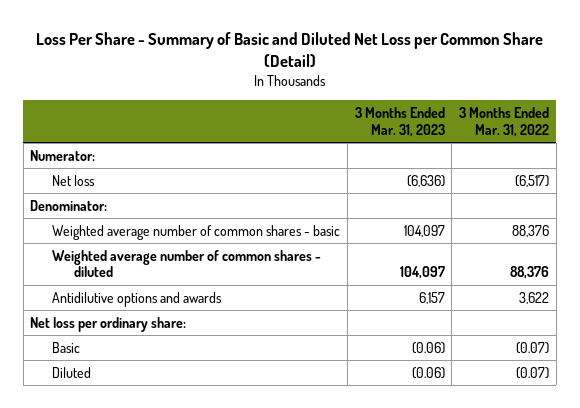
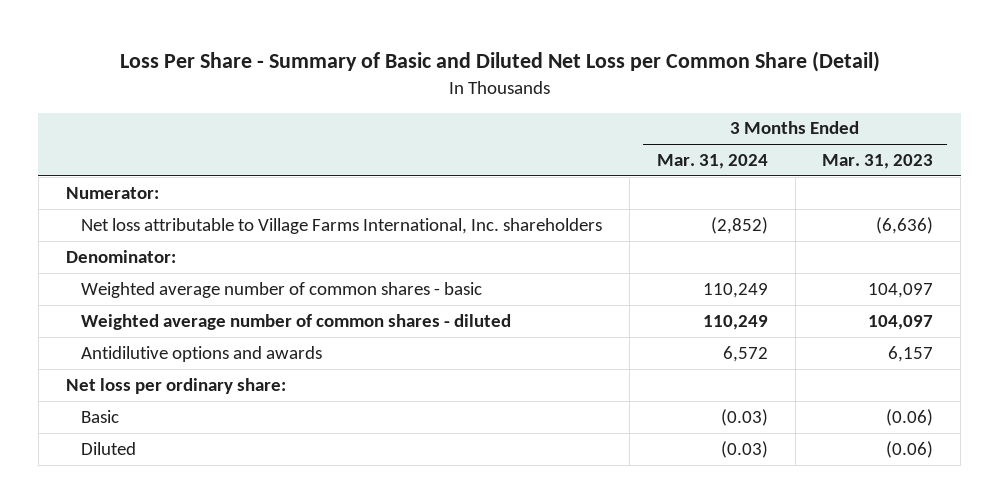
- | 3 Months Ended Mar. 31, 2023 | 3 Months Ended Mar. 31, 2022
+ | 3 Months Ended Mar. 31, 2024 | 3 Months Ended Mar. 31, 2023
- Net loss | (6,636) | (6,517)
+ Net loss attributable to Village Farms International, Inc. shareholders | (2,852) | (6,636)

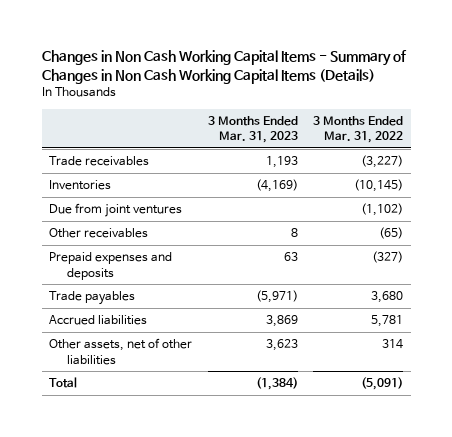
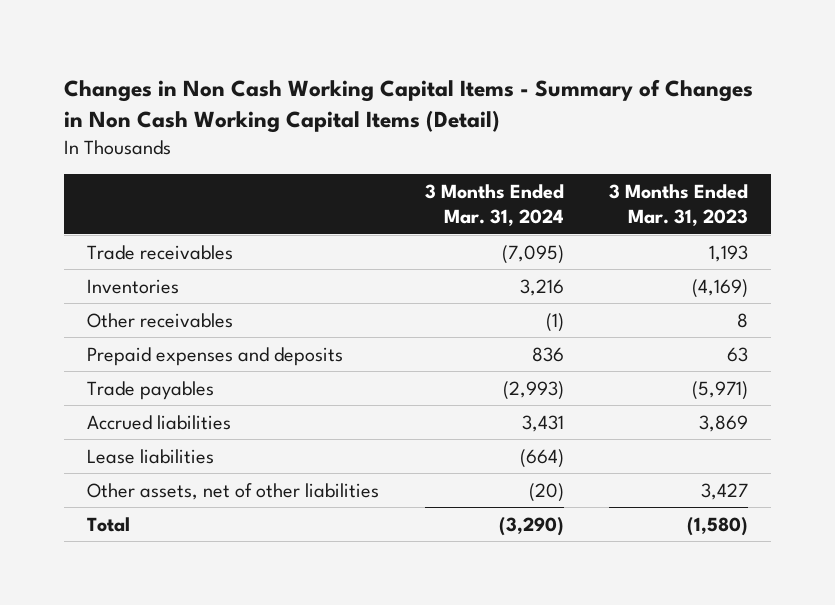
- Changes in Non Cash Working Capital Items - Summary of Changes in Non Cash Working Capital Items (Details)
+ Changes in Non Cash Working Capital Items - Summary of Changes in Non Cash Working Capital Items (Detail)
- | 3 Months Ended Mar. 31, 2023 | 3 Months Ended Mar. 31, 2022
+ | 3 Months Ended Mar. 31, 2024 | 3 Months Ended Mar. 31, 2023
- Due from joint ventures | | (1,102)
- Other assets, net of other liabilities | 3,623 | 314
- Total | (1,384) | (5,091)
+ Lease liabilities | (664) |
+ Other assets, net of other liabilities | (20) | 3,427
+ Total | (3,290) | (1,580)

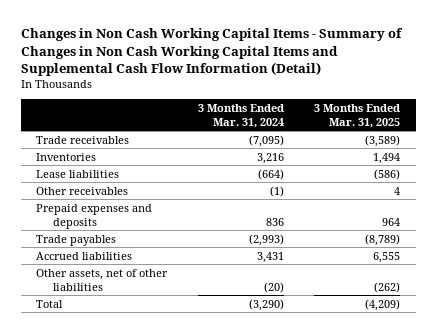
- Changes in Non Cash Working Capital Items - Summary of Changes in Non Cash Working Capital Items (Detail)
+ Changes in Non Cash Working Capital Items - Summary of Changes in Non Cash Working Capital Items and Supplemental Cash Flow Information (Detail)
- | 3 Months Ended Mar. 31, 2024 | 3 Months Ended Mar. 31, 2023
+ | 3 Months Ended Mar. 31, 2024 | 3 Months Ended Mar. 31, 2025
moved up: Lease liabilities | (664) | (586)

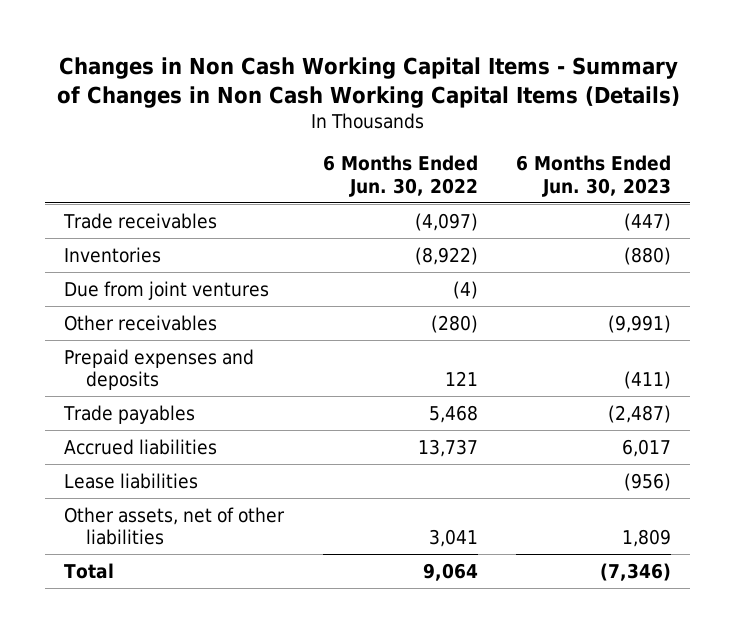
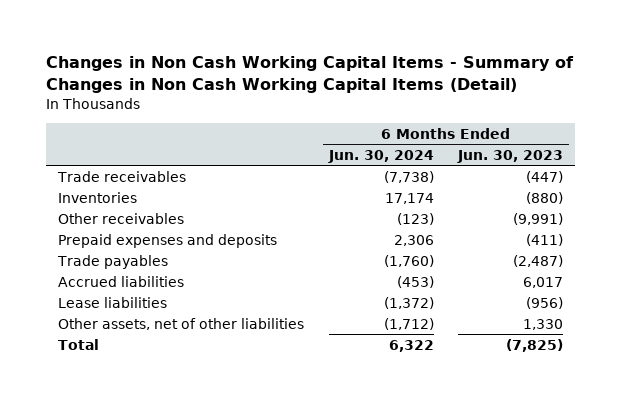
- Changes in Non Cash Working Capital Items - Summary of Changes in Non Cash Working Capital Items (Details)
+ Changes in Non Cash Working Capital Items - Summary of Changes in Non Cash Working Capital Items (Detail)
- | 6 Months Ended Jun. 30, 2022 | 6 Months Ended Jun. 30, 2023
+ | 6 Months Ended Jun. 30, 2024 | 6 Months Ended Jun. 30, 2023
- Due from joint ventures | (4) |
- Other assets, net of other liabilities | 3,041 | 1,809
- Total | 9,064 | (7,346)
+ Other assets, net of other liabilities | (1,712) | 1,330
+ Total | 6,322 | (7,825)

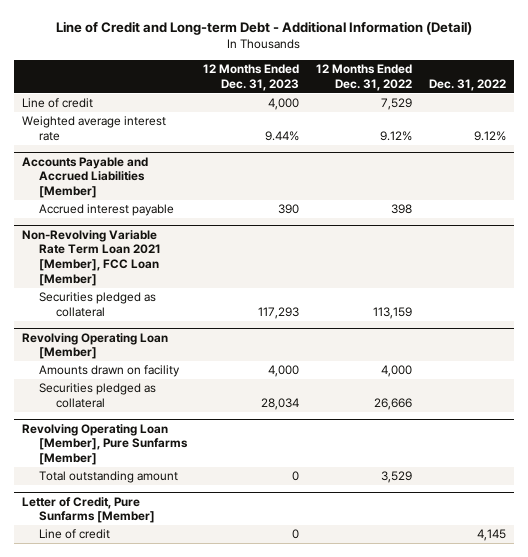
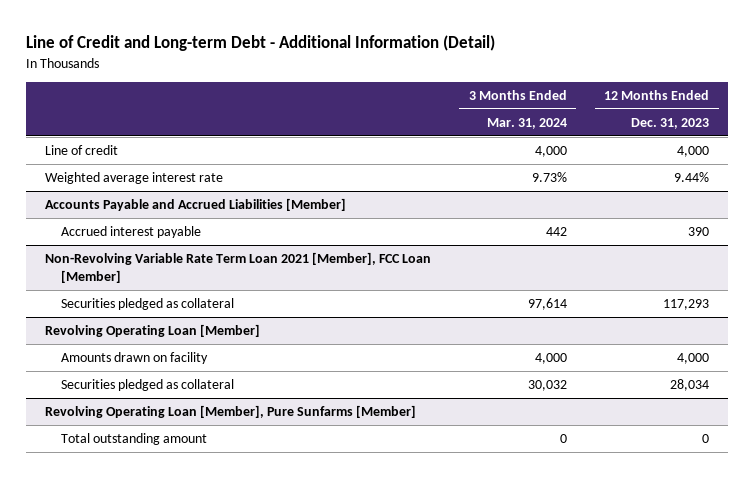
- | 12 Months Ended Dec. 31, 2023 | 12 Months Ended Dec. 31, 2022 | Dec. 31, 2022
+ | 3 Months Ended Mar. 31, 2024 | 12 Months Ended Dec. 31, 2023
- Letter of Credit, Pure Sunfarms [Member]
- Line of credit | 0 | | 4,145

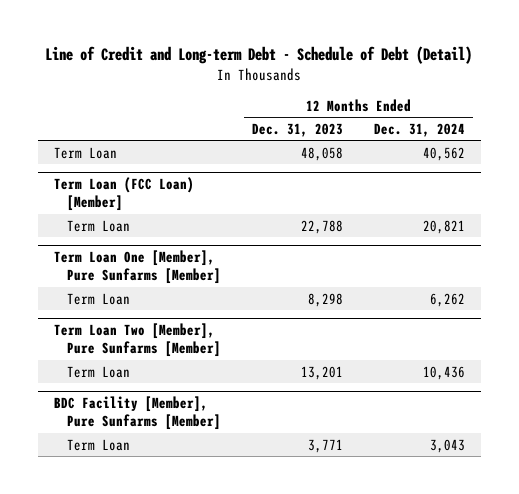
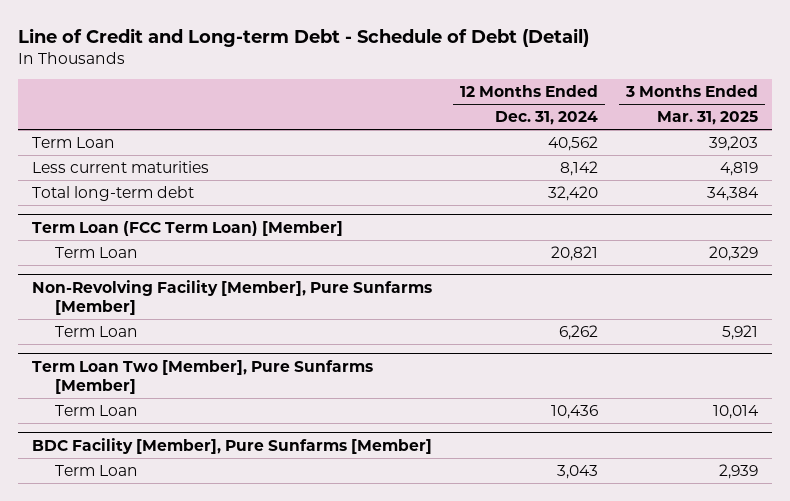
- | 12 Months Ended Dec. 31, 2023 | 12 Months Ended Dec. 31, 2024
+ | 12 Months Ended Dec. 31, 2024 | 3 Months Ended Mar. 31, 2025
- Term Loan (FCC Loan) [Member]
+ Less current maturities | 8,142 | 4,819
+ Total long-term debt | 32,420 | 34,384
+ Term Loan (FCC Term Loan) [Member]
- Term Loan One [Member], Pure Sunfarms [Member]
+ Non-Revolving Facility [Member], Pure Sunfarms [Member]

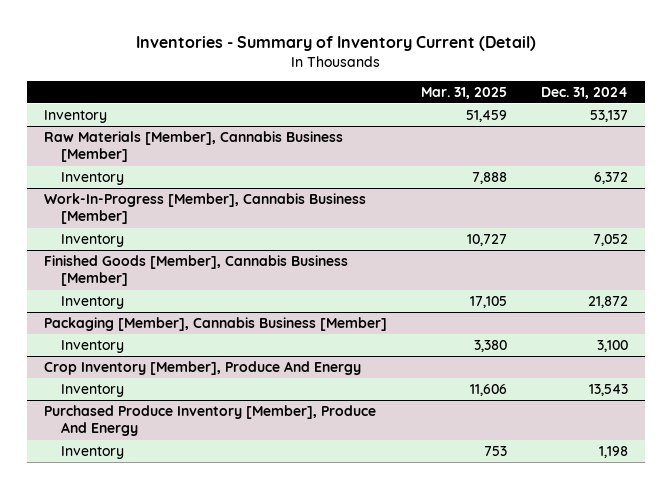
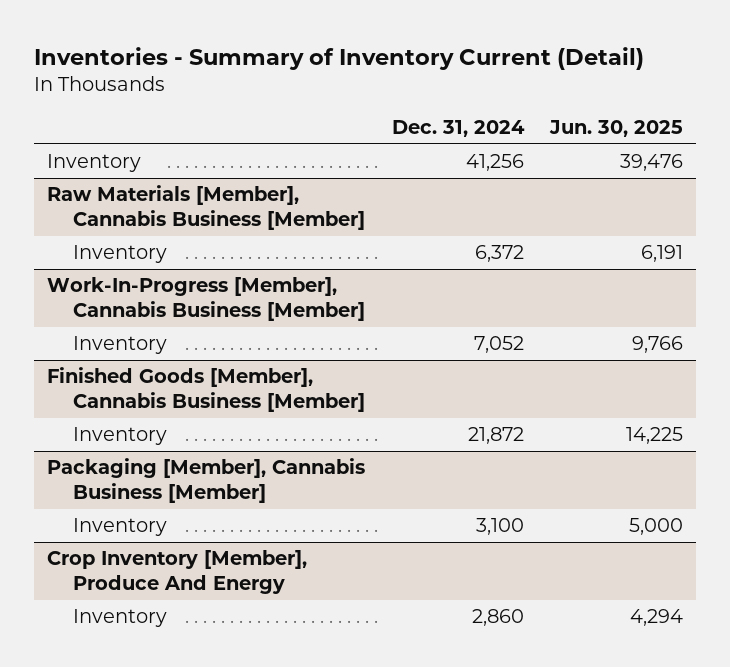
- | Mar. 31, 2025 | Dec. 31, 2024
+ | Dec. 31, 2024 | Jun. 30, 2025
- Inventory | 51,459 | 53,137
+ Inventory | 41,256 | 39,476
@ Crop Inventory [Member], Produce And Energy
- Inventory | 11,606 | 13,543
- Purchased Produce Inventory [Member], Produce And Energy
- Inventory | 753 | 1,198
@ Crop Inventory [Member], Produce And Energy
+ Inventory | 2,860 | 4,294

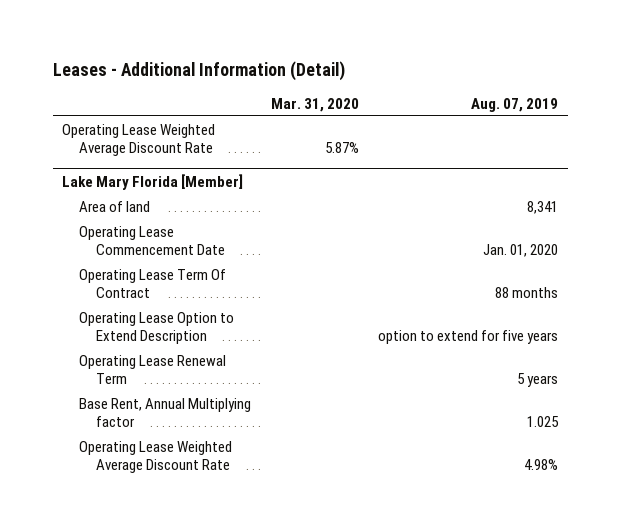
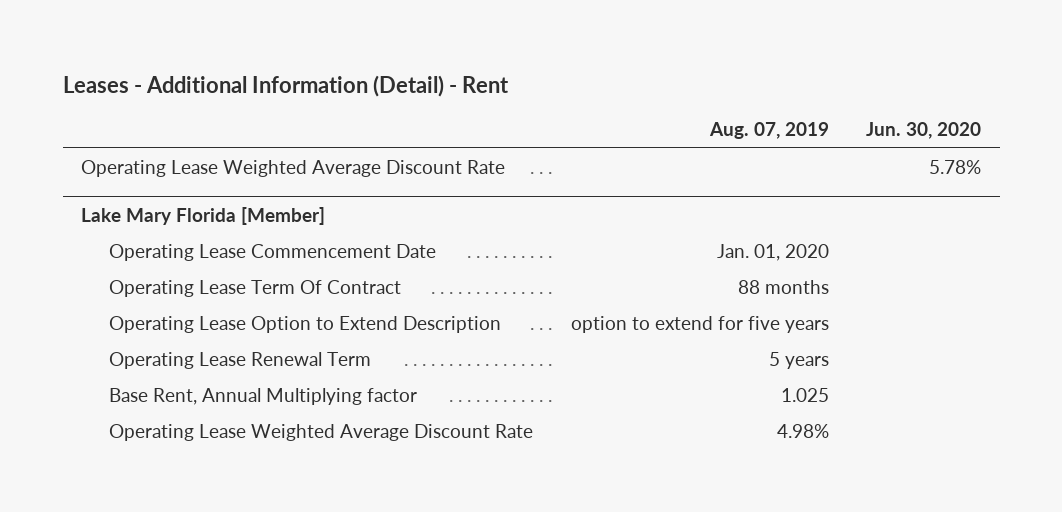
- Leases - Additional Information (Detail)
+ Leases - Additional Information (Detail) - Rent
- | Mar. 31, 2020 | Aug. 07, 2019
+ | Aug. 07, 2019 | Jun. 30, 2020
@ Lake Mary Florida [Member]
- Area of land | | 8,341

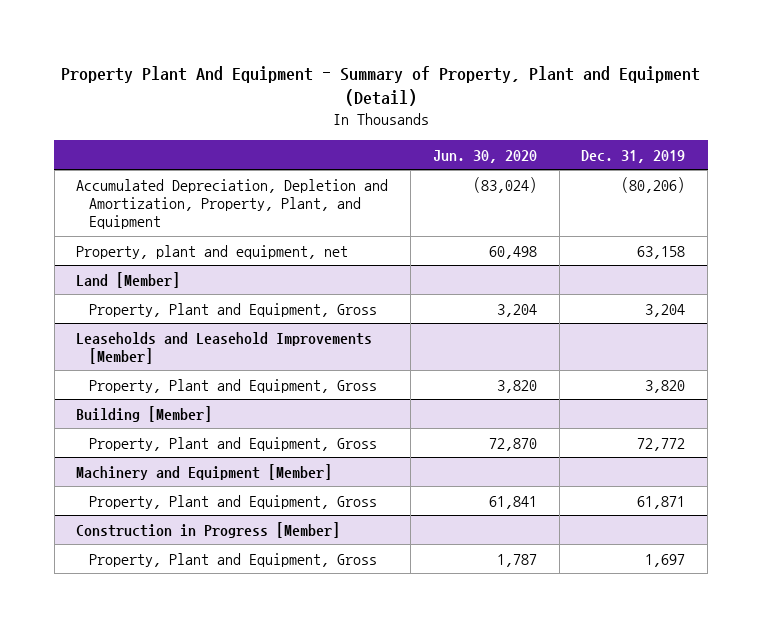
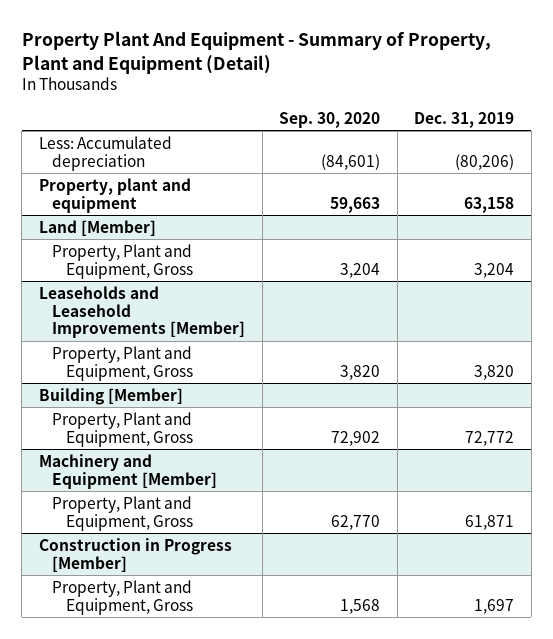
- | Jun. 30, 2020 | Dec. 31, 2019
+ | Sep. 30, 2020 | Dec. 31, 2019
- Accumulated Depreciation, Depletion and Amortization, Property, Plant, and Equipment | (83,024) | (80,206)
- Property, plant and equipment, net | 60,498 | 63,158
+ Less: Accumulated depreciation | (84,601) | (80,206)
+ Property, plant and equipment | 59,663 | 63,158

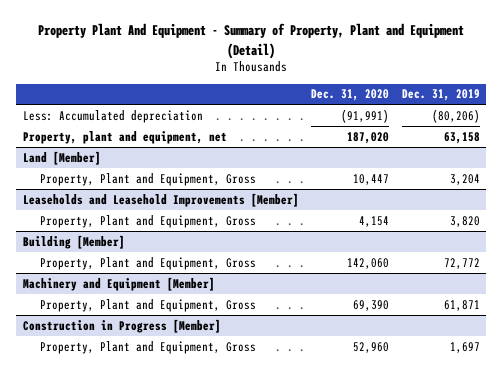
- | Sep. 30, 2020 | Dec. 31, 2019
+ | Dec. 31, 2020 | Dec. 31, 2019
- Property, plant and equipment | 59,663 | 63,158
+ Property, plant and equipment, net | 187,020 | 63,158

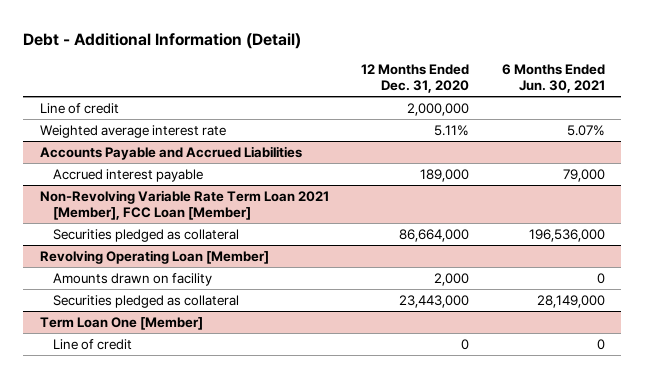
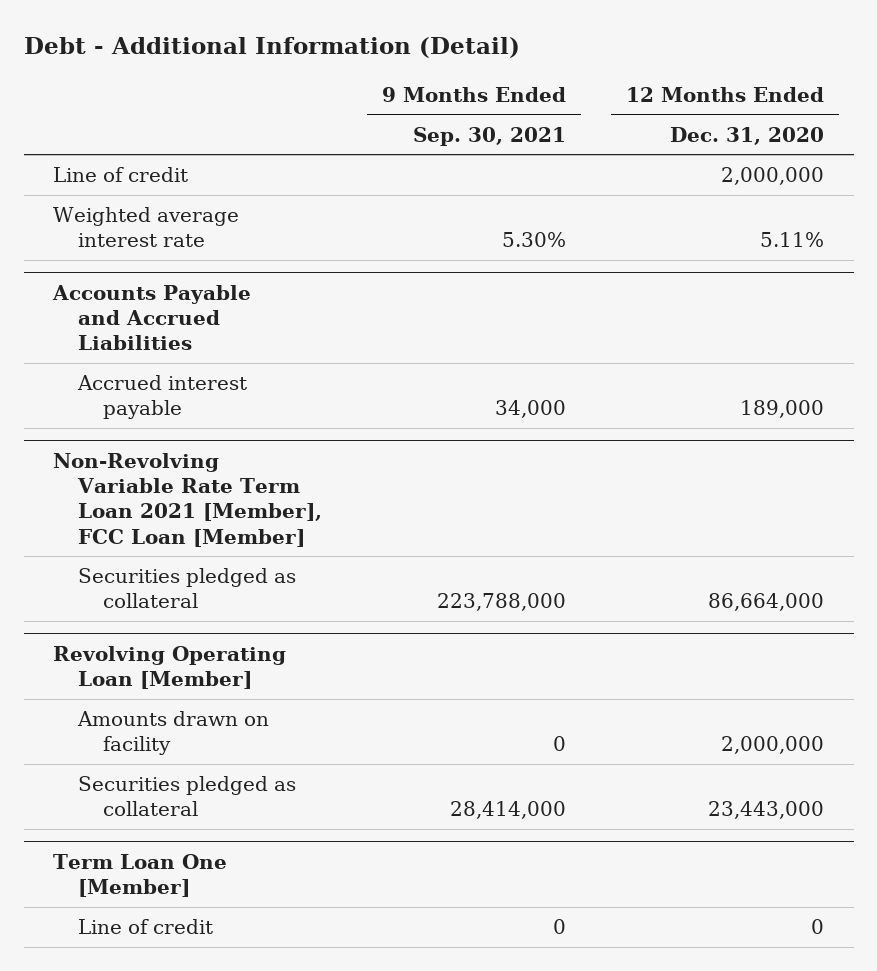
- | 12 Months Ended Dec. 31, 2020 | 6 Months Ended Jun. 30, 2021
+ | 9 Months Ended Sep. 30, 2021 | 12 Months Ended Dec. 31, 2020
@ Revolving Operating Loan [Member]
- Amounts drawn on facility | 2,000 | 0
+ Amounts drawn on facility | 0 | 2,000,000

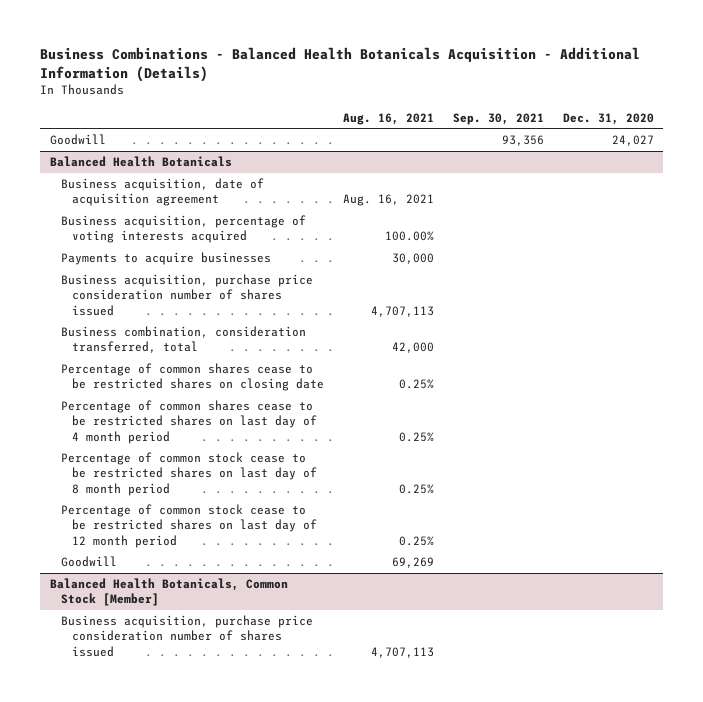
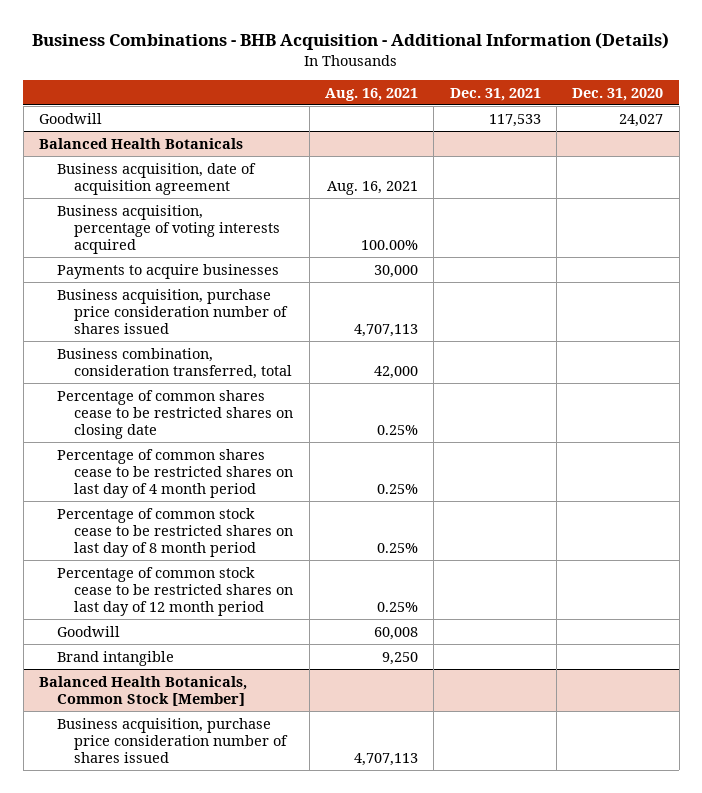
- Business Combinations - Balanced Health Botanicals Acquisition - Additional Information (Details)
+ Business Combinations - BHB Acquisition - Additional Information (Details)
- | Aug. 16, 2021 | Sep. 30, 2021 | Dec. 31, 2020
+ | Aug. 16, 2021 | Dec. 31, 2021 | Dec. 31, 2020
@ Balanced Health Botanicals
- Goodwill | 69,269 | |
+ Goodwill | 60,008 | |
+ Brand intangible | 9,250 | |

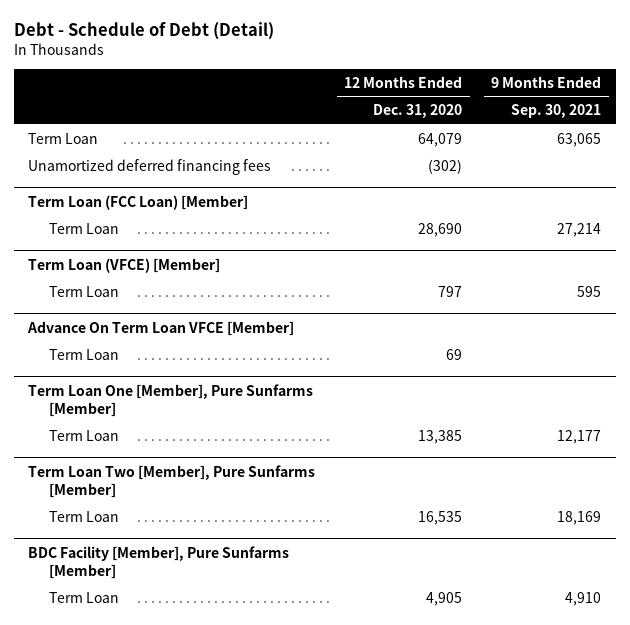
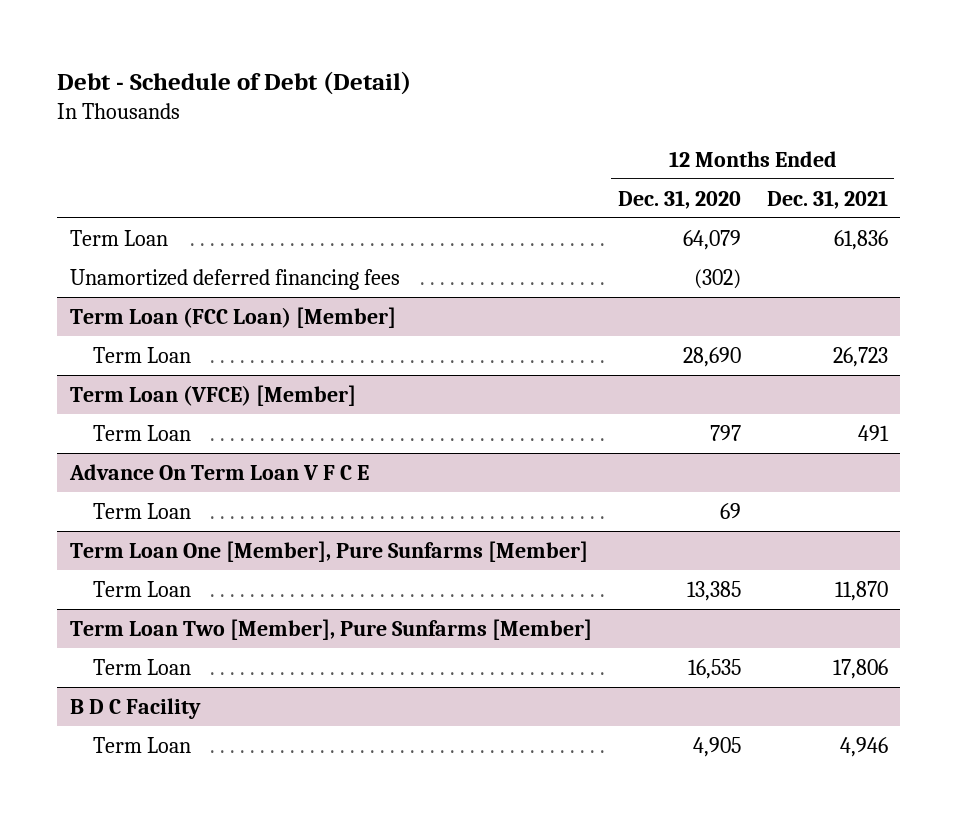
- | 12 Months Ended Dec. 31, 2020 | 9 Months Ended Sep. 30, 2021
+ | 12 Months Ended Dec. 31, 2020 | 12 Months Ended Dec. 31, 2021
- Advance On Term Loan VFCE [Member]
+ Advance On Term Loan V F C E
- BDC Facility [Member], Pure Sunfarms [Member]
+ B D C Facility

